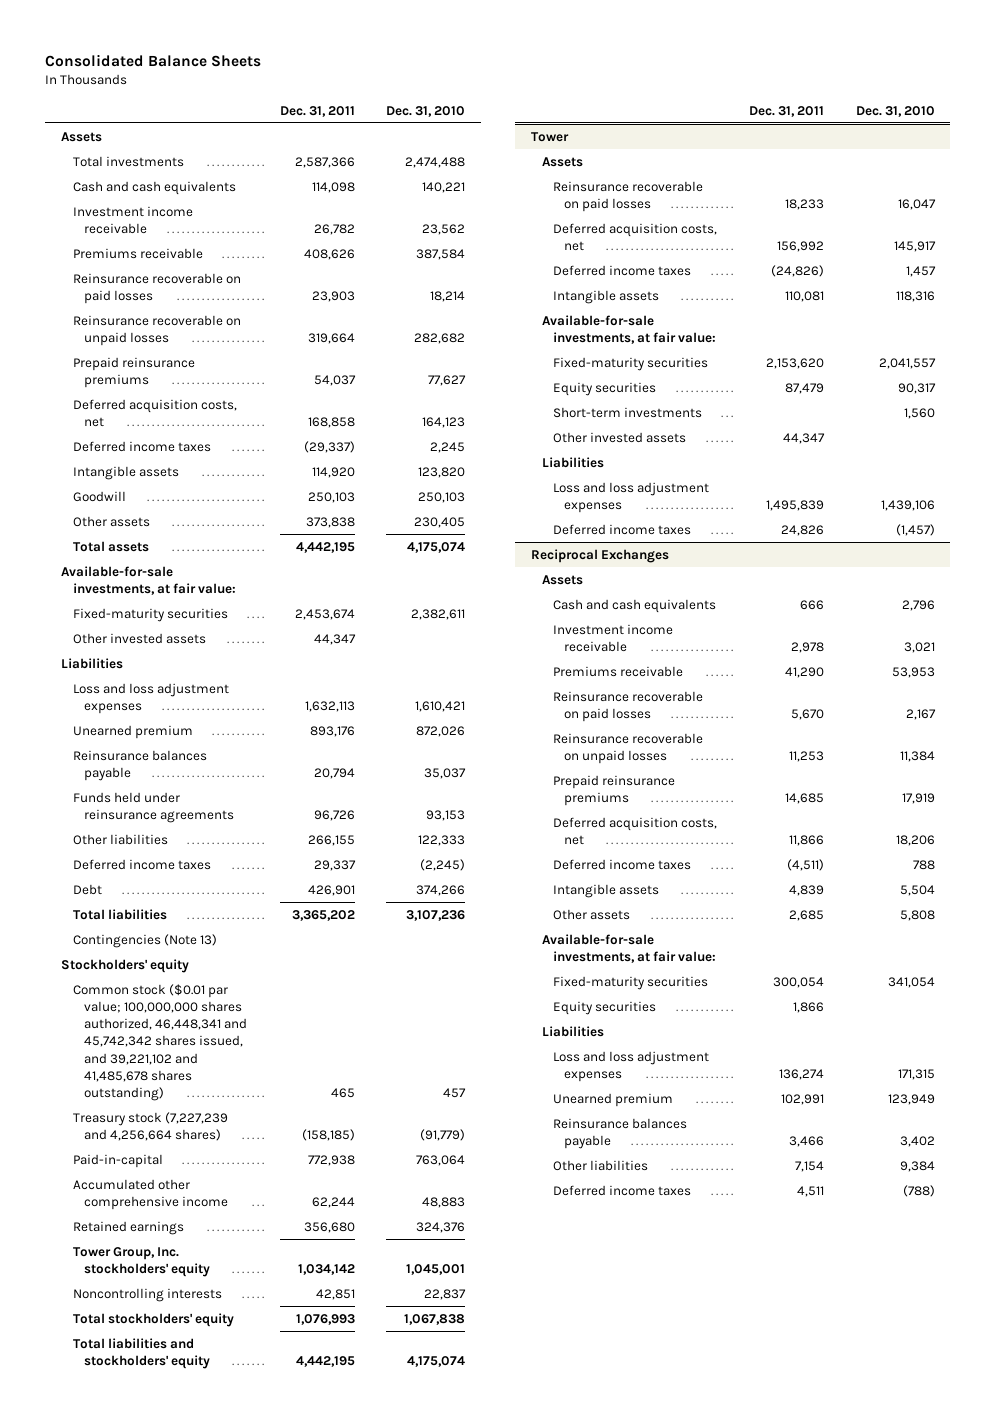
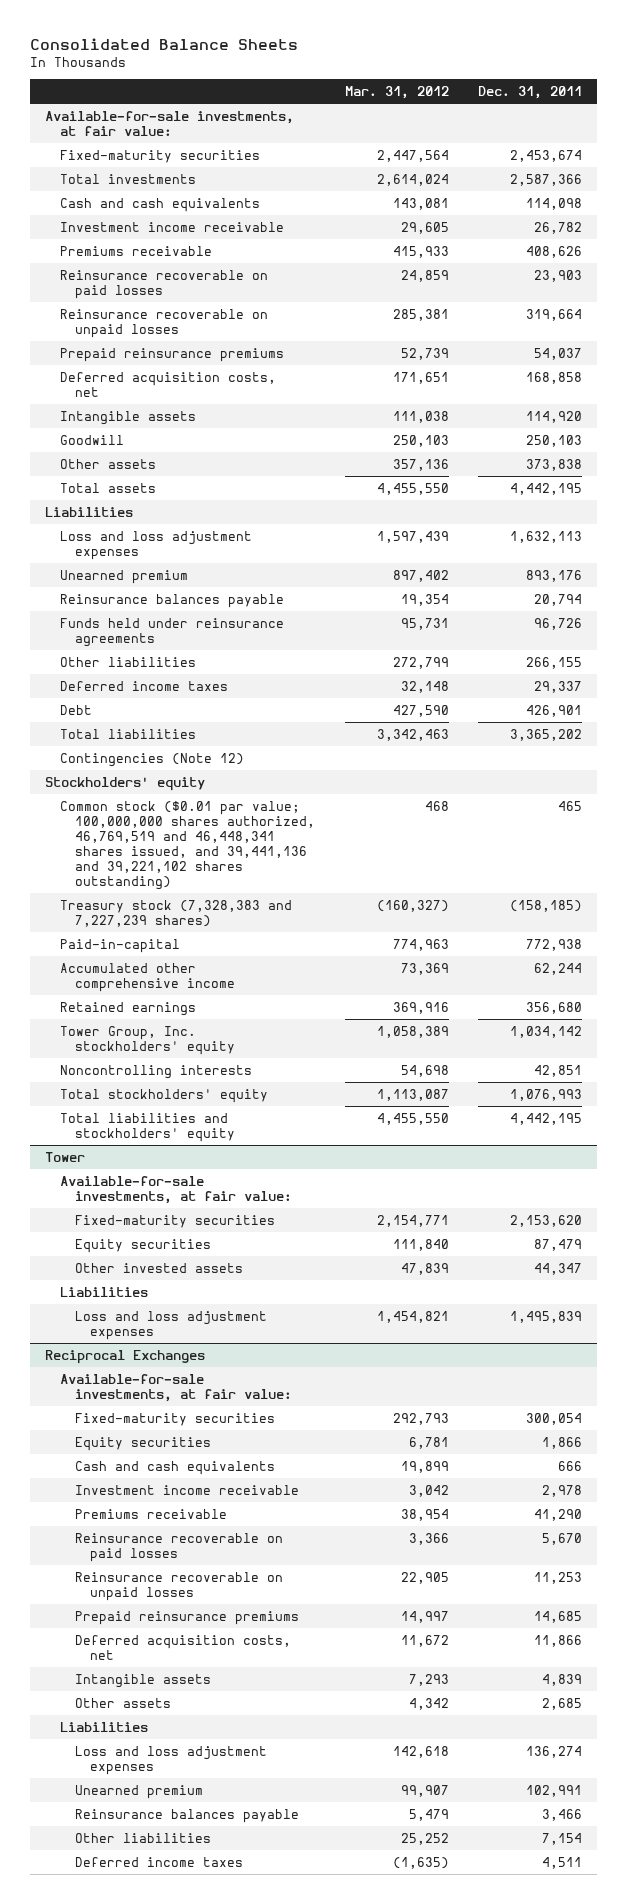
- | Dec. 31, 2011 | Dec. 31, 2010
+ | Mar. 31, 2012 | Dec. 31, 2011
- Assets
moved up: Available-for-sale investments, at fair value:
moved up: Fixed-maturity securities | 2,447,564 | 2,453,674
- Deferred income taxes | (29,337) | 2,245
- Other invested assets | 44,347 |
- Contingencies (Note 13)
+ Contingencies (Note 12)
- Common stock ($0.01 par value; 100,000,000 shares authorized, 46,448,341 and 45,742,342 shares issued, and 39,221,102 and 41,485,678 shares outstanding) | 465 | 457
- Treasury stock (7,227,239 and 4,256,664 shares) | (158,185) | (91,779)
+ Common stock ($0.01 par value; 100,000,000 shares authorized, 46,769,519 and 46,448,341 shares issued, and 39,441,136 and 39,221,102 shares outstanding) | 468 | 465
+ Treasury stock (7,328,383 and 7,227,239 shares) | (160,327) | (158,185)
@ Tower
- Assets
- Reinsurance recoverable on paid losses | 18,233 | 16,047
- Deferred acquisition costs, net | 156,992 | 145,917
- Deferred income taxes | (24,826) | 1,457
- Intangible assets | 110,081 | 118,316
- Short-term investments | | 1,560
- Deferred income taxes | 24,826 | (1,457)
@ Reciprocal Exchanges
- Assets
moved up: Available-for-sale investments, at fair value:
moved up: Fixed-maturity securities | 292,793 | 300,054
moved up: Equity securities | 6,781 | 1,866
- Deferred income taxes | (4,511) | 788

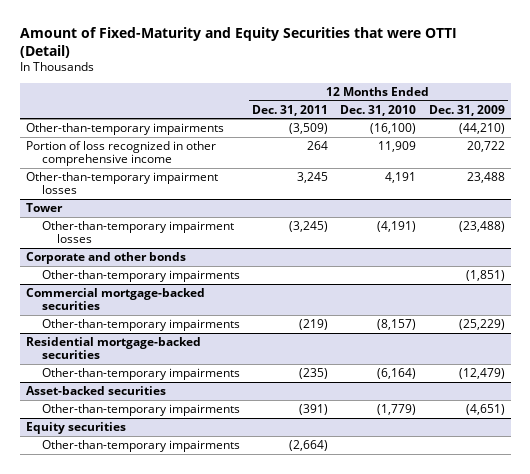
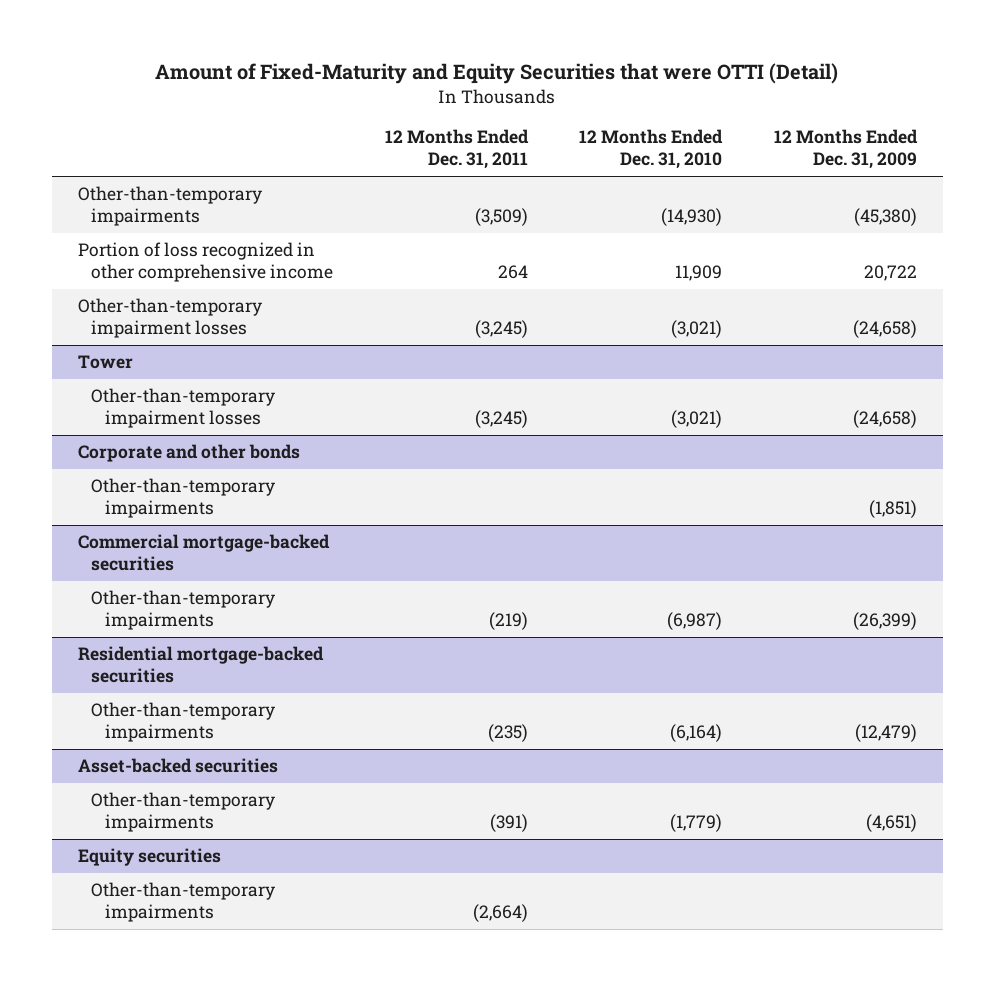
- Other-than-temporary impairments | (3,509) | (16,100) | (44,210)
+ Other-than-temporary impairments | (3,509) | (14,930) | (45,380)
- Other-than-temporary impairment losses | 3,245 | 4,191 | 23,488
+ Other-than-temporary impairment losses | (3,245) | (3,021) | (24,658)
@ Tower
- Other-than-temporary impairment losses | (3,245) | (4,191) | (23,488)
+ Other-than-temporary impairment losses | (3,245) | (3,021) | (24,658)
@ Commercial mortgage-backed securities
- Other-than-temporary impairments | (219) | (8,157) | (25,229)
+ Other-than-temporary impairments | (219) | (6,987) | (26,399)

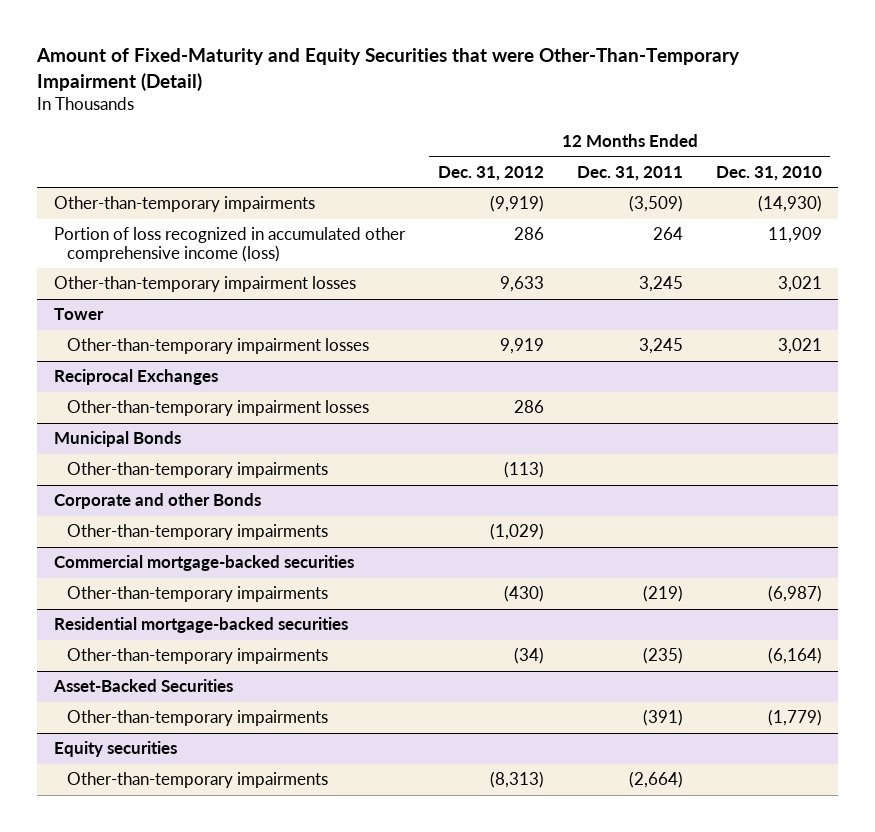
- Amount of Fixed-Maturity and Equity Securities that were OTTI (Detail)
+ Amount of Fixed-Maturity and Equity Securities that were Other-Than-Temporary Impairment (Detail)
- | 12 Months Ended Dec. 31, 2011 | 12 Months Ended Dec. 31, 2010 | 12 Months Ended Dec. 31, 2009
+ | 12 Months Ended Dec. 31, 2012 | 12 Months Ended Dec. 31, 2011 | 12 Months Ended Dec. 31, 2010
- Portion of loss recognized in other comprehensive income | 264 | 11,909 | 20,722
- Other-than-temporary impairment losses | (3,245) | (3,021) | (24,658)
+ Portion of loss recognized in accumulated other comprehensive income (loss) | 286 | 264 | 11,909
+ Other-than-temporary impairment losses | 9,633 | 3,245 | 3,021
@ Tower
- Other-than-temporary impairment losses | (3,245) | (3,021) | (24,658)
- Corporate and other bonds
@ Tower
+ Other-than-temporary impairment losses | 9,919 | 3,245 | 3,021
+ Reciprocal Exchanges
+ Other-than-temporary impairment losses | 286 | |
+ Municipal Bonds
+ Corporate and other Bonds
+ Other-than-temporary impairments | (1,029) | |
- Asset-backed securities
+ Asset-Backed Securities

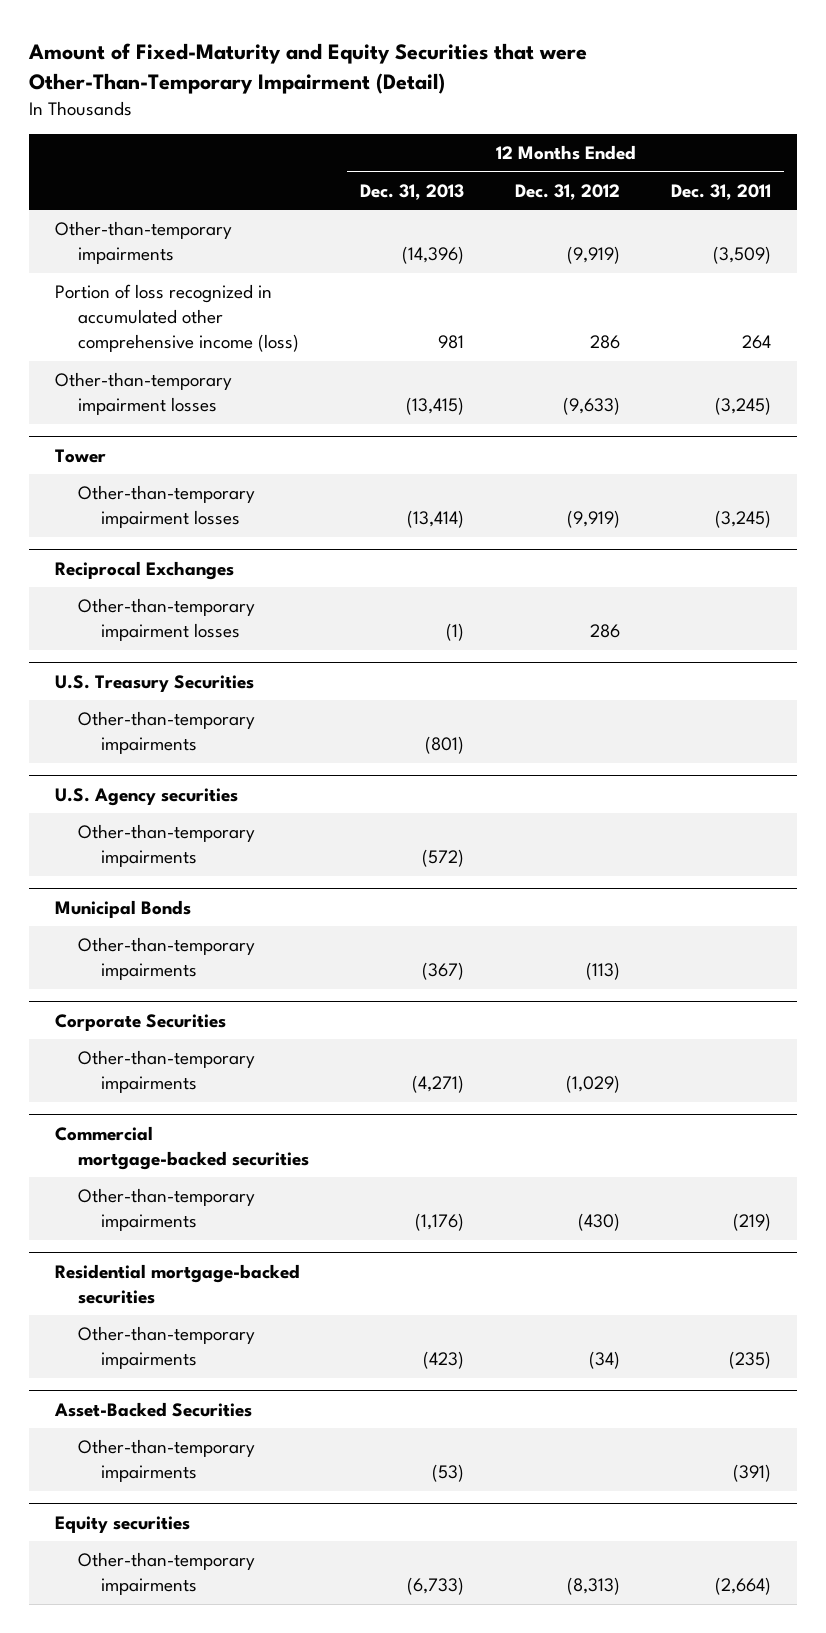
- | 12 Months Ended Dec. 31, 2012 | 12 Months Ended Dec. 31, 2011 | 12 Months Ended Dec. 31, 2010
+ | 12 Months Ended Dec. 31, 2013 | 12 Months Ended Dec. 31, 2012 | 12 Months Ended Dec. 31, 2011
- Other-than-temporary impairment losses | 9,633 | 3,245 | 3,021
+ Other-than-temporary impairment losses | (13,415) | (9,633) | (3,245)
@ Tower
- Other-than-temporary impairment losses | 9,919 | 3,245 | 3,021
+ Other-than-temporary impairment losses | (13,414) | (9,919) | (3,245)
+ U.S. Treasury Securities
+ Other-than-temporary impairments | (801) | |
+ U.S. Agency securities
+ Other-than-temporary impairments | (572) | |
- Corporate and other Bonds
+ Corporate Securities

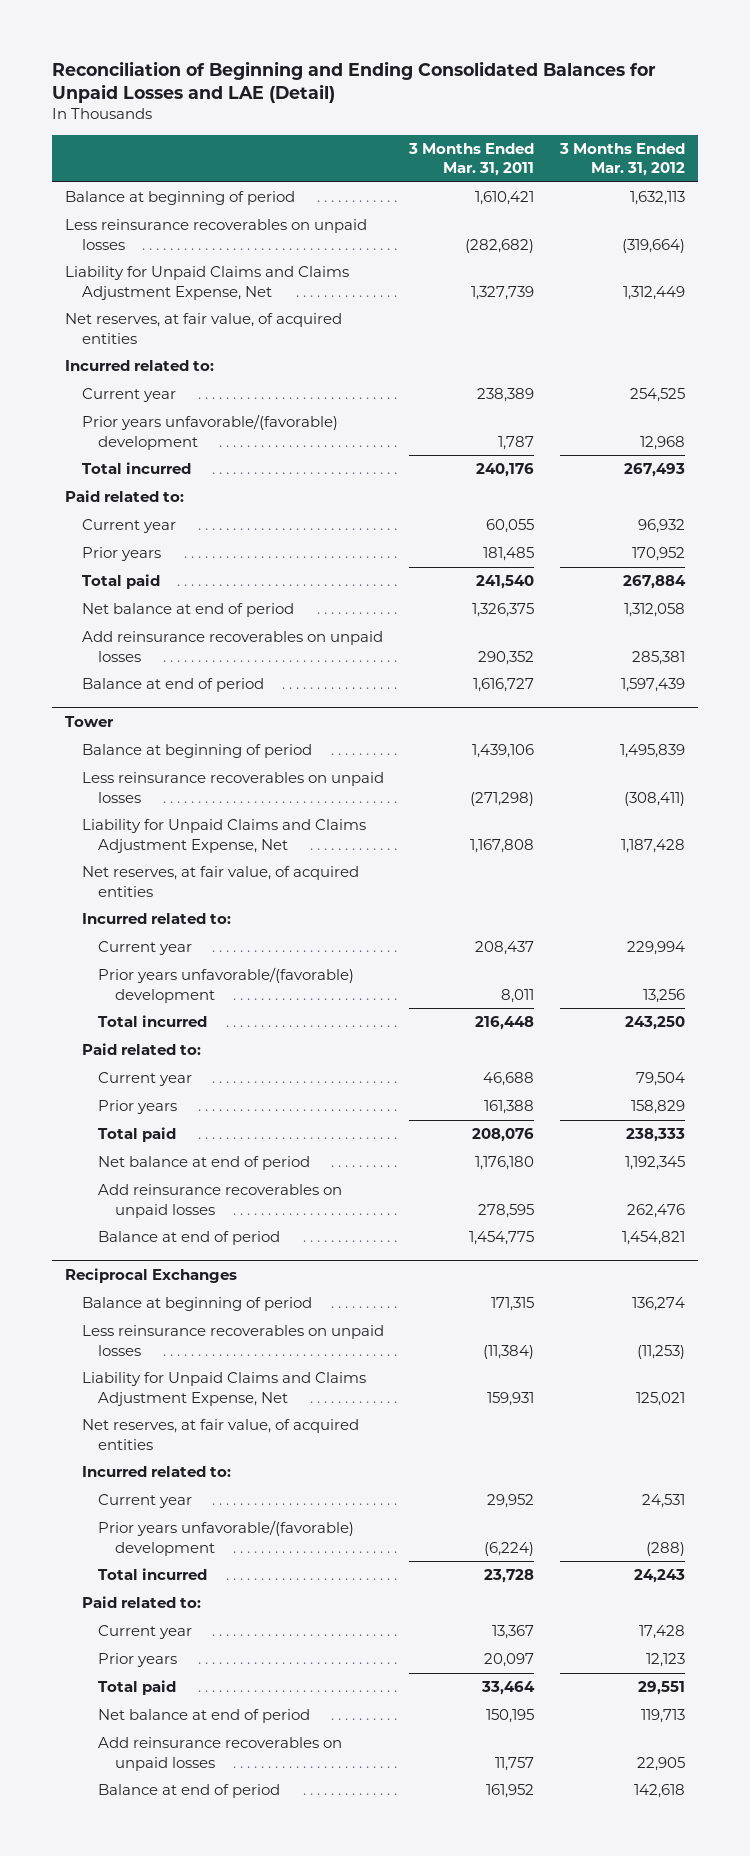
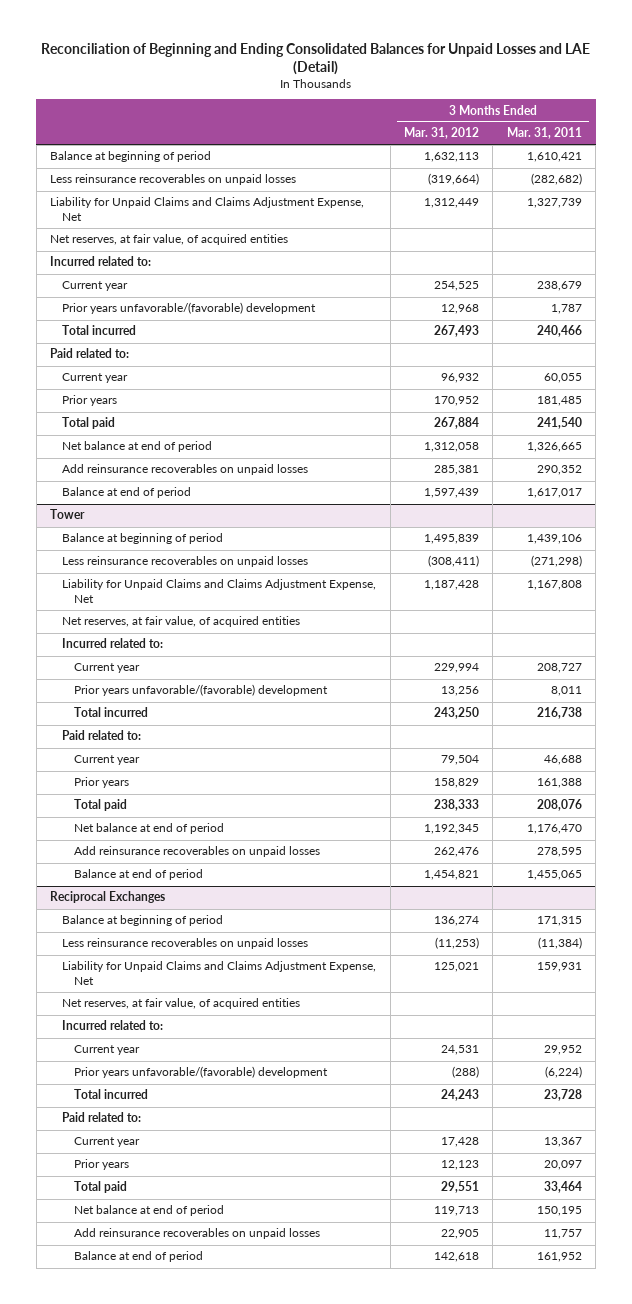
- | 3 Months Ended Mar. 31, 2011 | 3 Months Ended Mar. 31, 2012
+ | 3 Months Ended Mar. 31, 2012 | 3 Months Ended Mar. 31, 2011
- Current year | 238,389 | 254,525
+ Current year | 254,525 | 238,679
- Total incurred | 240,176 | 267,493
+ Total incurred | 267,493 | 240,466
- Net balance at end of period | 1,326,375 | 1,312,058
+ Net balance at end of period | 1,312,058 | 1,326,665
- Balance at end of period | 1,616,727 | 1,597,439
+ Balance at end of period | 1,597,439 | 1,617,017
@ Tower
- Current year | 208,437 | 229,994
+ Current year | 229,994 | 208,727
- Total incurred | 216,448 | 243,250
+ Total incurred | 243,250 | 216,738
- Net balance at end of period | 1,176,180 | 1,192,345
+ Net balance at end of period | 1,192,345 | 1,176,470
- Balance at end of period | 1,454,775 | 1,454,821
+ Balance at end of period | 1,454,821 | 1,455,065

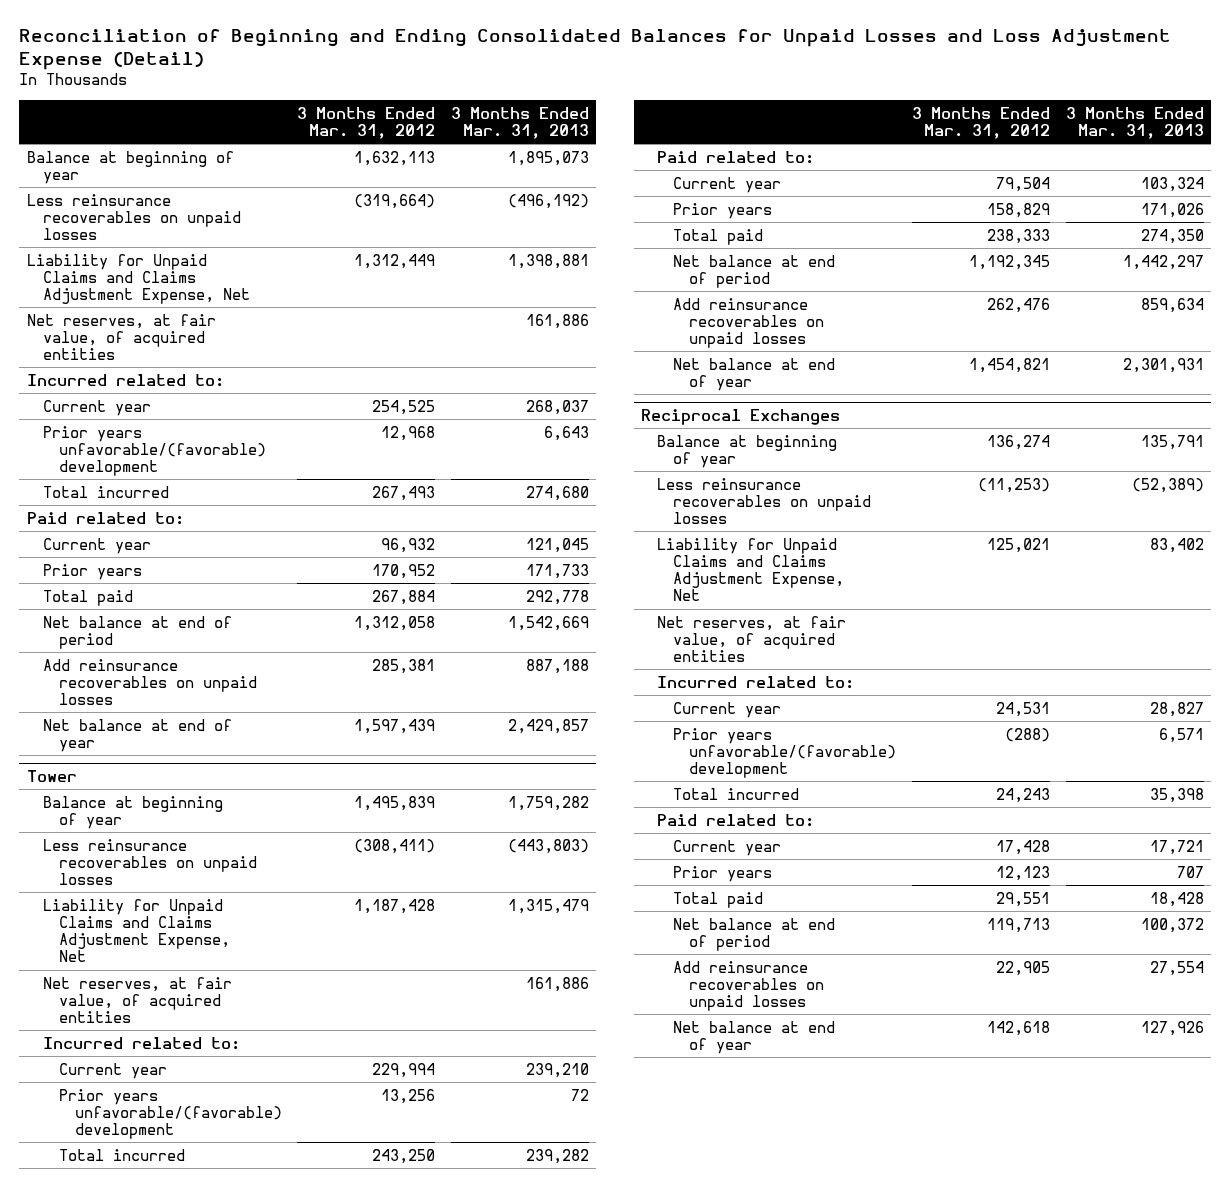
- Reconciliation of Beginning and Ending Consolidated Balances for Unpaid Losses and LAE (Detail)
+ Reconciliation of Beginning and Ending Consolidated Balances for Unpaid Losses and Loss Adjustment Expense (Detail)
- | 3 Months Ended Mar. 31, 2012 | 3 Months Ended Mar. 31, 2011
+ | 3 Months Ended Mar. 31, 2012 | 3 Months Ended Mar. 31, 2013
- Balance at beginning of period | 1,632,113 | 1,610,421
+ Balance at beginning of year | 1,632,113 | 1,895,073
- Balance at end of period | 1,597,439 | 1,617,017
+ Net balance at end of year | 1,597,439 | 2,429,857
@ Tower
- Balance at beginning of period | 1,495,839 | 1,439,106
+ Balance at beginning of year | 1,495,839 | 1,759,282
- Balance at end of period | 1,454,821 | 1,455,065
+ Net balance at end of year | 1,454,821 | 2,301,931
@ Reciprocal Exchanges
- Balance at beginning of period | 136,274 | 171,315
+ Balance at beginning of year | 136,274 | 135,791
- Balance at end of period | 142,618 | 161,952
+ Net balance at end of year | 142,618 | 127,926

